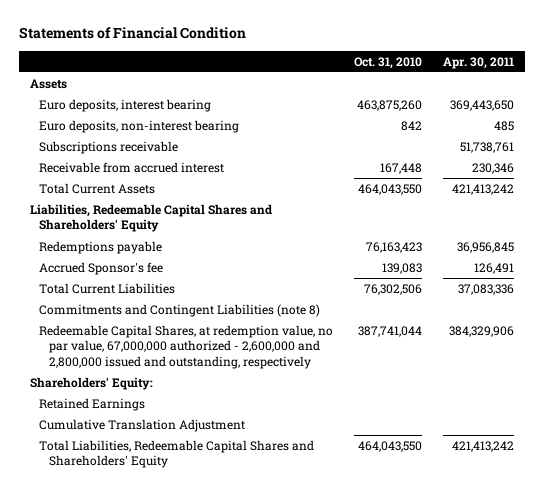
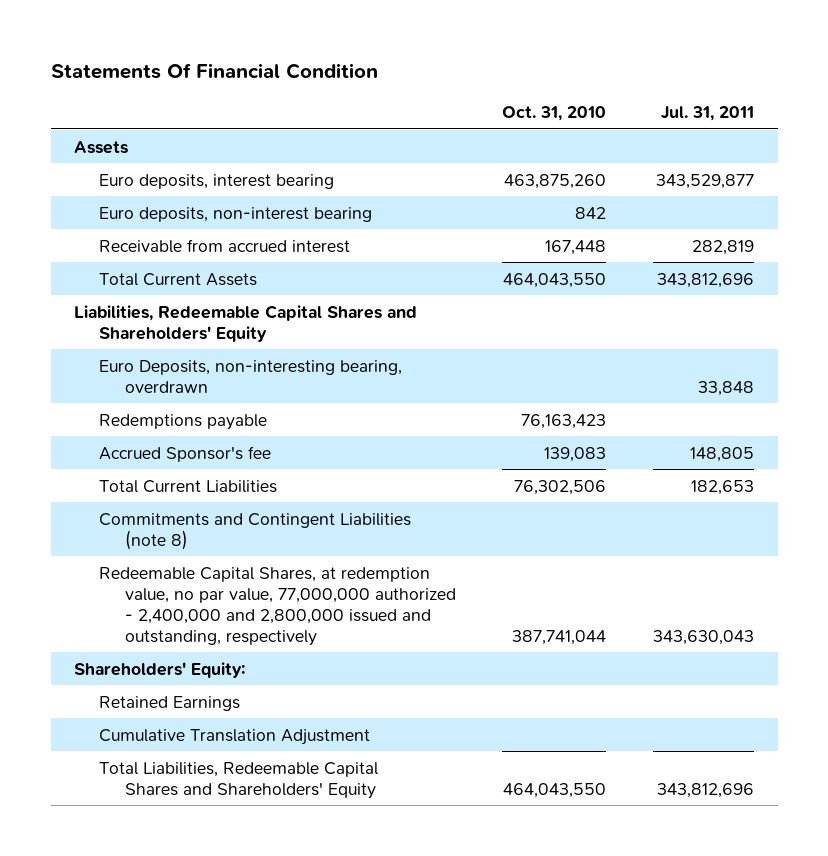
- Statements of Financial Condition
+ Statements Of Financial Condition
- | Oct. 31, 2010 | Apr. 30, 2011
+ | Oct. 31, 2010 | Jul. 31, 2011
- Subscriptions receivable | | 51,738,761
+ Euro Deposits, non-interesting bearing, overdrawn | | 33,848
- Redeemable Capital Shares, at redemption value, no par value, 67,000,000 authorized - 2,600,000 and 2,800,000 issued and outstanding, respectively | 387,741,044 | 384,329,906
+ Redeemable Capital Shares, at redemption value, no par value, 77,000,000 authorized - 2,400,000 and 2,800,000 issued and outstanding, respectively | 387,741,044 | 343,630,043

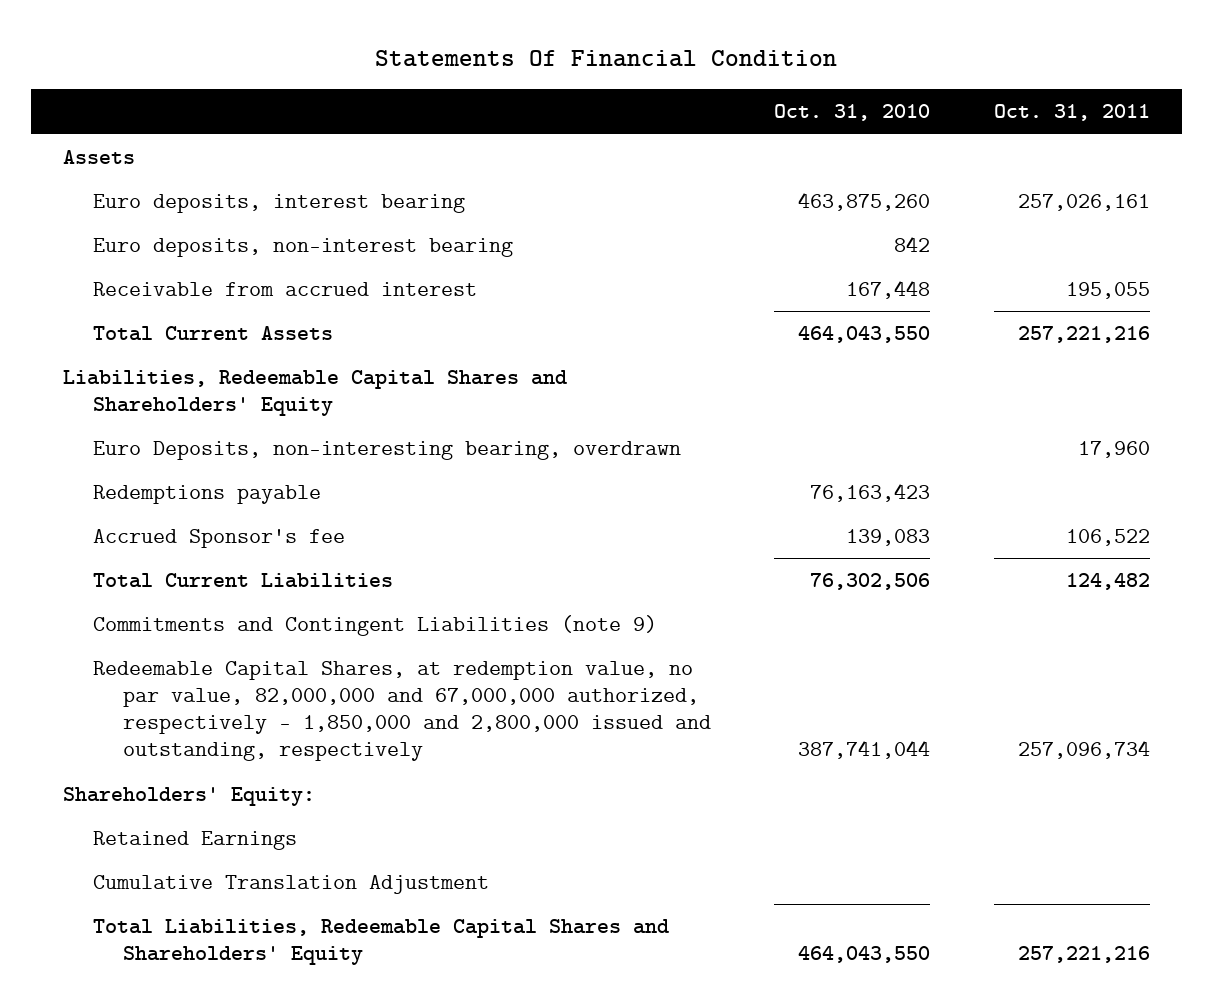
- | Oct. 31, 2010 | Jul. 31, 2011
+ | Oct. 31, 2010 | Oct. 31, 2011
- Commitments and Contingent Liabilities (note 8)
- Redeemable Capital Shares, at redemption value, no par value, 77,000,000 authorized - 2,400,000 and 2,800,000 issued and outstanding, respectively | 387,741,044 | 343,630,043
+ Commitments and Contingent Liabilities (note 9)
+ Redeemable Capital Shares, at redemption value, no par value, 82,000,000 and 67,000,000 authorized, respectively - 1,850,000 and 2,800,000 issued and outstanding, respectively | 387,741,044 | 257,096,734

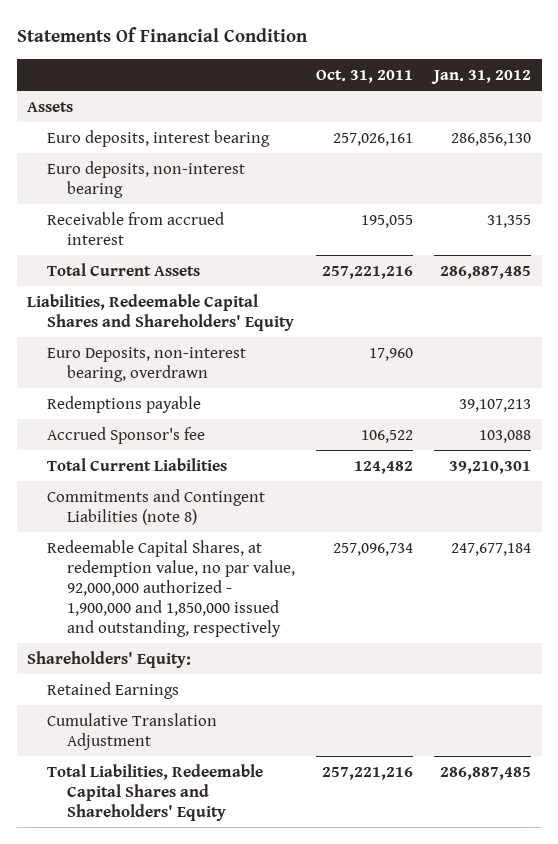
- | Oct. 31, 2010 | Oct. 31, 2011
+ | Oct. 31, 2011 | Jan. 31, 2012
- Euro Deposits, non-interesting bearing, overdrawn | | 17,960
+ Euro Deposits, non-interest bearing, overdrawn | 17,960 |
- Commitments and Contingent Liabilities (note 9)
- Redeemable Capital Shares, at redemption value, no par value, 82,000,000 and 67,000,000 authorized, respectively - 1,850,000 and 2,800,000 issued and outstanding, respectively | 387,741,044 | 257,096,734
+ Commitments and Contingent Liabilities (note 8)
+ Redeemable Capital Shares, at redemption value, no par value, 92,000,000 authorized - 1,900,000 and 1,850,000 issued and outstanding, respectively | 257,096,734 | 247,677,184

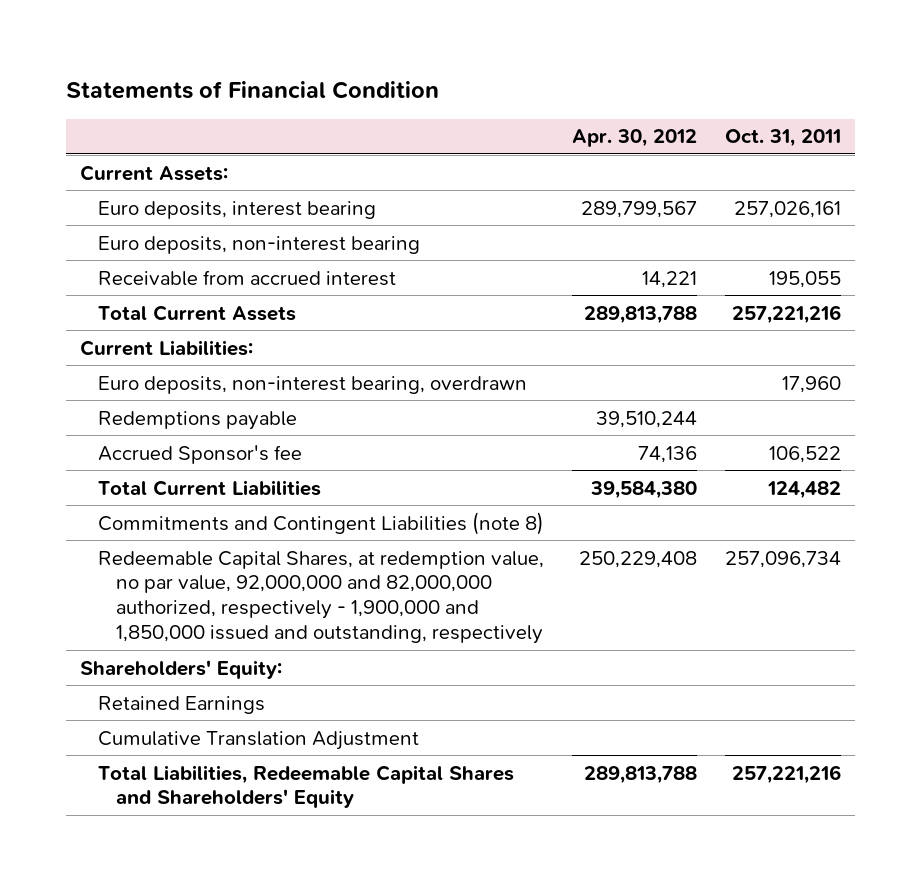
- Statements Of Financial Condition
+ Statements of Financial Condition
- | Oct. 31, 2011 | Jan. 31, 2012
+ | Apr. 30, 2012 | Oct. 31, 2011
- Assets
+ Current Assets:
- Liabilities, Redeemable Capital Shares and Shareholders' Equity
- Euro Deposits, non-interest bearing, overdrawn | 17,960 |
+ Current Liabilities:
+ Euro deposits, non-interest bearing, overdrawn | | 17,960
- Redeemable Capital Shares, at redemption value, no par value, 92,000,000 authorized - 1,900,000 and 1,850,000 issued and outstanding, respectively | 257,096,734 | 247,677,184
+ Redeemable Capital Shares, at redemption value, no par value, 92,000,000 and 82,000,000 authorized, respectively - 1,900,000 and 1,850,000 issued and outstanding, respectively | 250,229,408 | 257,096,734

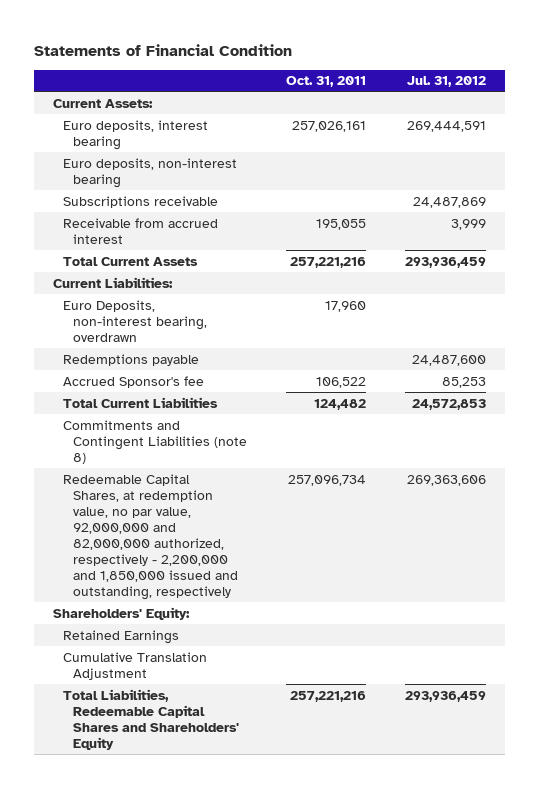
- | Apr. 30, 2012 | Oct. 31, 2011
+ | Oct. 31, 2011 | Jul. 31, 2012
+ Subscriptions receivable | | 24,487,869
- Euro deposits, non-interest bearing, overdrawn | | 17,960
+ Euro Deposits, non-interest bearing, overdrawn | 17,960 |
- Redeemable Capital Shares, at redemption value, no par value, 92,000,000 and 82,000,000 authorized, respectively - 1,900,000 and 1,850,000 issued and outstanding, respectively | 250,229,408 | 257,096,734
+ Redeemable Capital Shares, at redemption value, no par value, 92,000,000 and 82,000,000 authorized, respectively - 2,200,000 and 1,850,000 issued and outstanding, respectively | 257,096,734 | 269,363,606

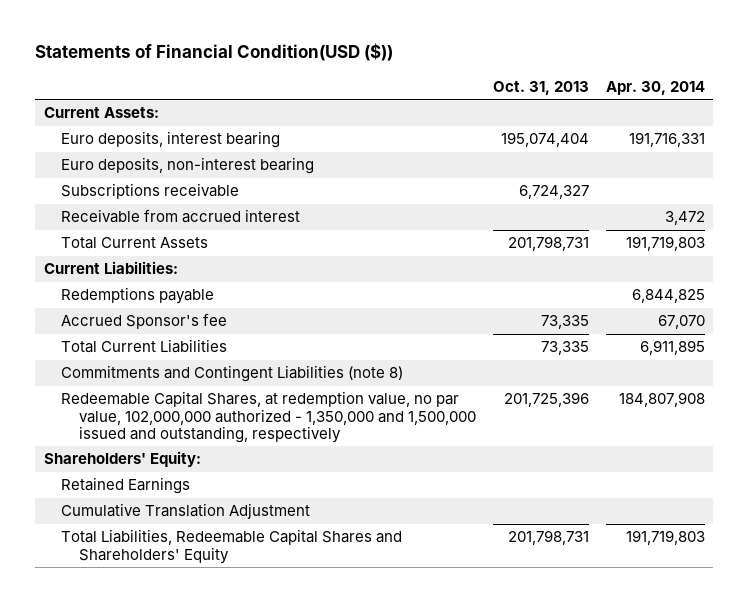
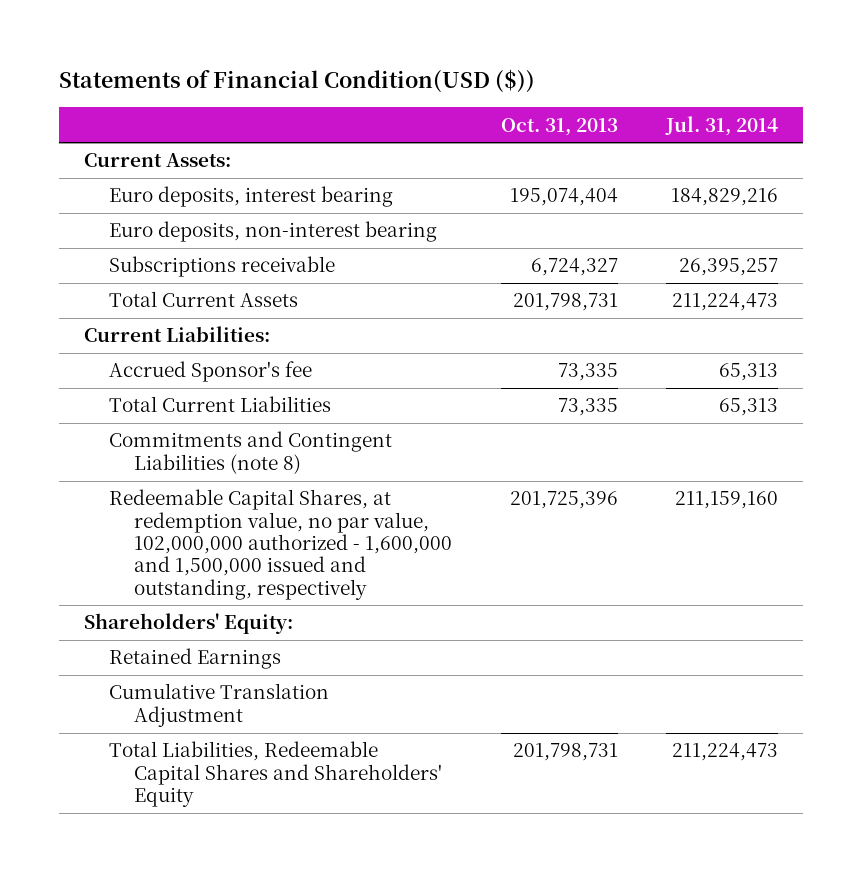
- | Oct. 31, 2013 | Apr. 30, 2014
+ | Oct. 31, 2013 | Jul. 31, 2014
- Receivable from accrued interest | | 3,472
- Redemptions payable | | 6,844,825
- Redeemable Capital Shares, at redemption value, no par value, 102,000,000 authorized - 1,350,000 and 1,500,000 issued and outstanding, respectively | 201,725,396 | 184,807,908
+ Redeemable Capital Shares, at redemption value, no par value, 102,000,000 authorized - 1,600,000 and 1,500,000 issued and outstanding, respectively | 201,725,396 | 211,159,160

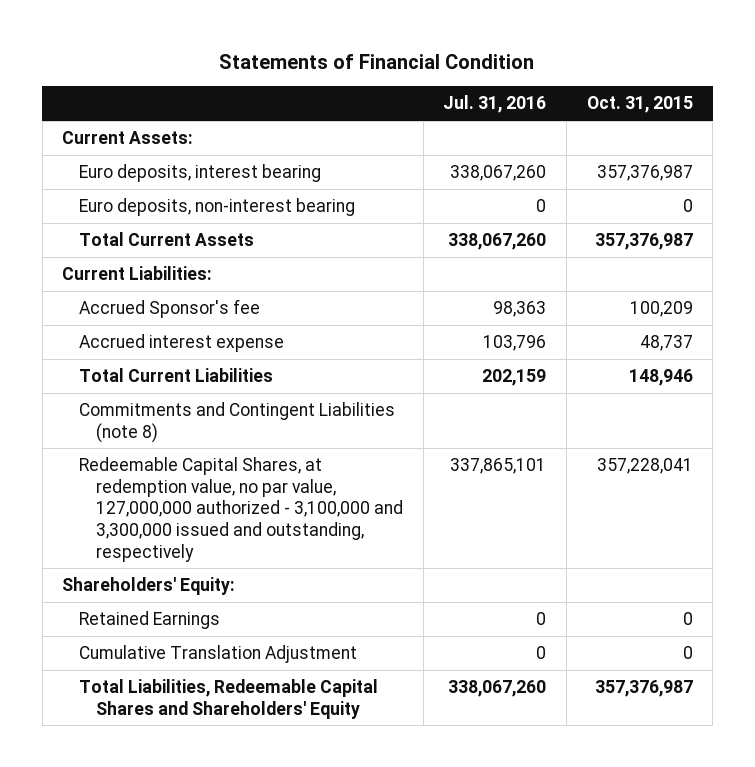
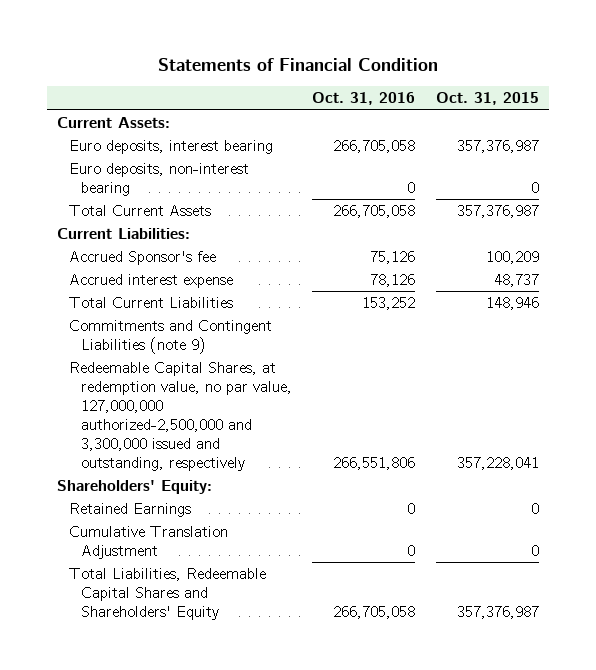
- | Jul. 31, 2016 | Oct. 31, 2015
+ | Oct. 31, 2016 | Oct. 31, 2015
- Commitments and Contingent Liabilities (note 8)
- Redeemable Capital Shares, at redemption value, no par value, 127,000,000 authorized - 3,100,000 and 3,300,000 issued and outstanding, respectively | 337,865,101 | 357,228,041
+ Commitments and Contingent Liabilities (note 9)
+ Redeemable Capital Shares, at redemption value, no par value, 127,000,000 authorized-2,500,000 and 3,300,000 issued and outstanding, respectively | 266,551,806 | 357,228,041

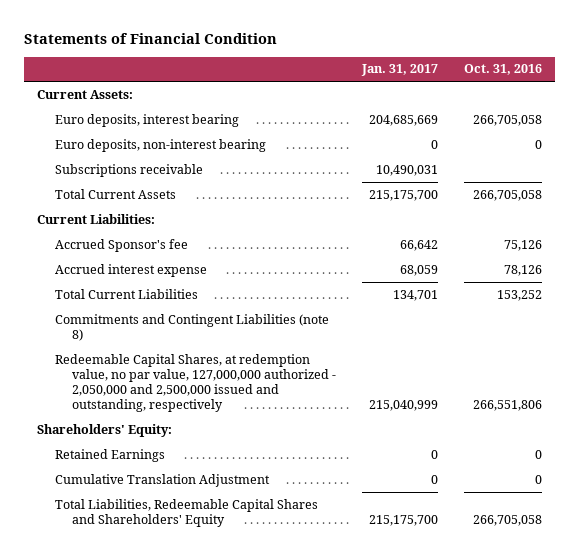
- | Oct. 31, 2016 | Oct. 31, 2015
+ | Jan. 31, 2017 | Oct. 31, 2016
+ Subscriptions receivable | 10,490,031 |
- Commitments and Contingent Liabilities (note 9)
- Redeemable Capital Shares, at redemption value, no par value, 127,000,000 authorized-2,500,000 and 3,300,000 issued and outstanding, respectively | 266,551,806 | 357,228,041
+ Commitments and Contingent Liabilities (note 8)
+ Redeemable Capital Shares, at redemption value, no par value, 127,000,000 authorized - 2,050,000 and 2,500,000 issued and outstanding, respectively | 215,040,999 | 266,551,806

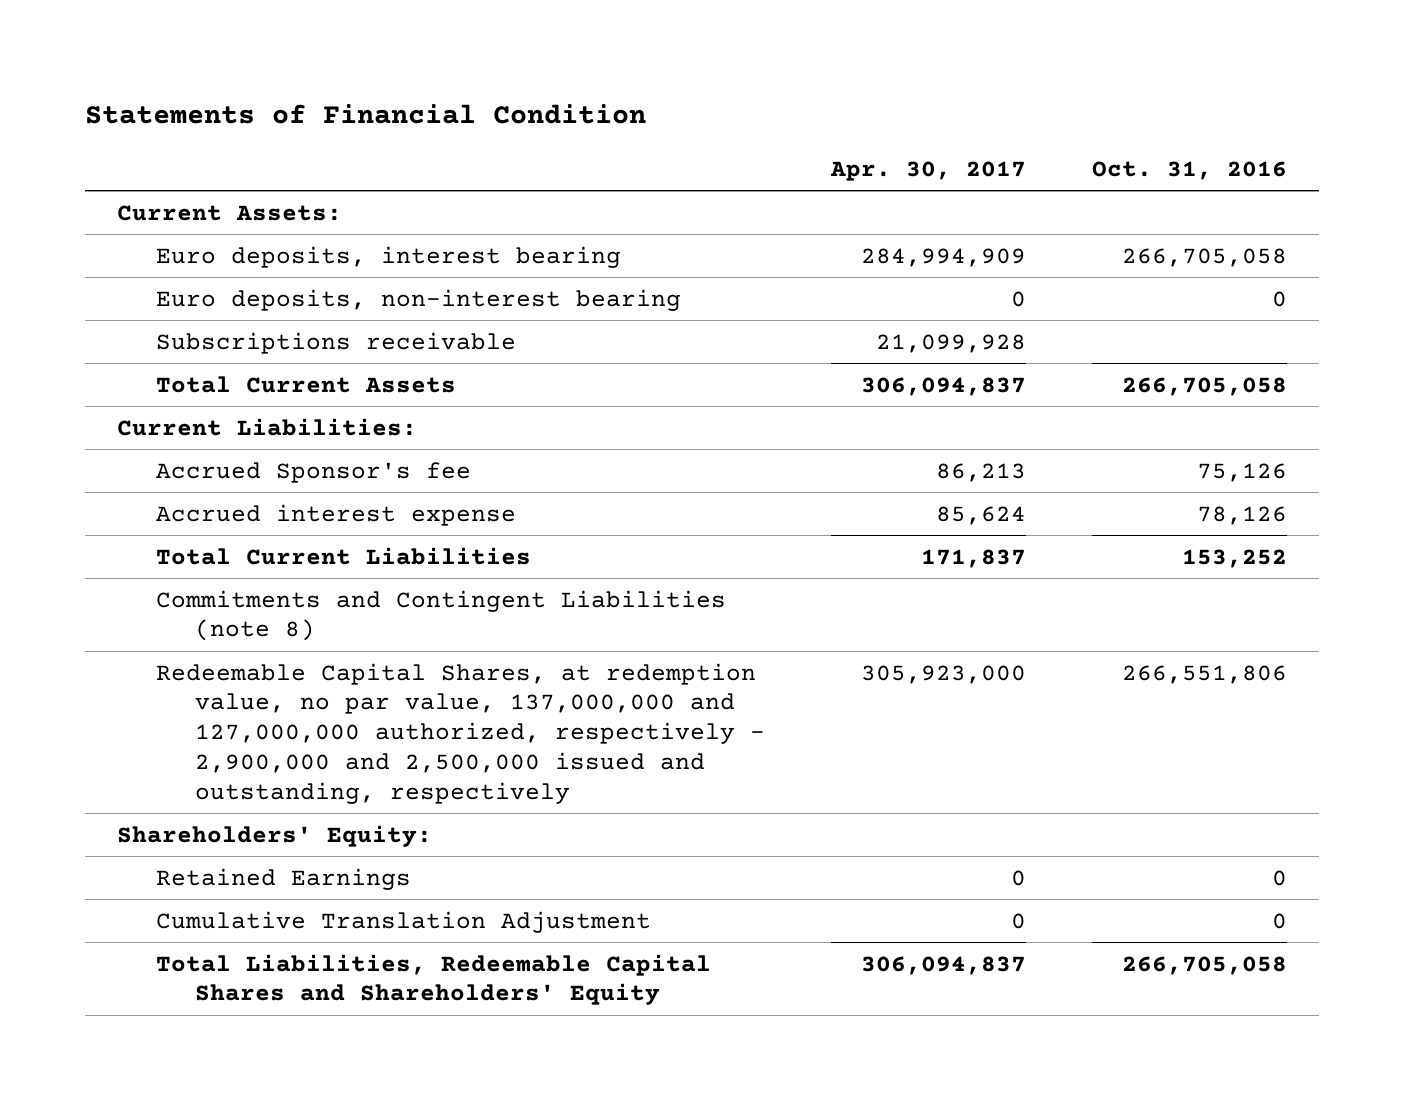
- | Jan. 31, 2017 | Oct. 31, 2016
+ | Apr. 30, 2017 | Oct. 31, 2016
- Redeemable Capital Shares, at redemption value, no par value, 127,000,000 authorized - 2,050,000 and 2,500,000 issued and outstanding, respectively | 215,040,999 | 266,551,806
+ Redeemable Capital Shares, at redemption value, no par value, 137,000,000 and 127,000,000 authorized, respectively - 2,900,000 and 2,500,000 issued and outstanding, respectively | 305,923,000 | 266,551,806

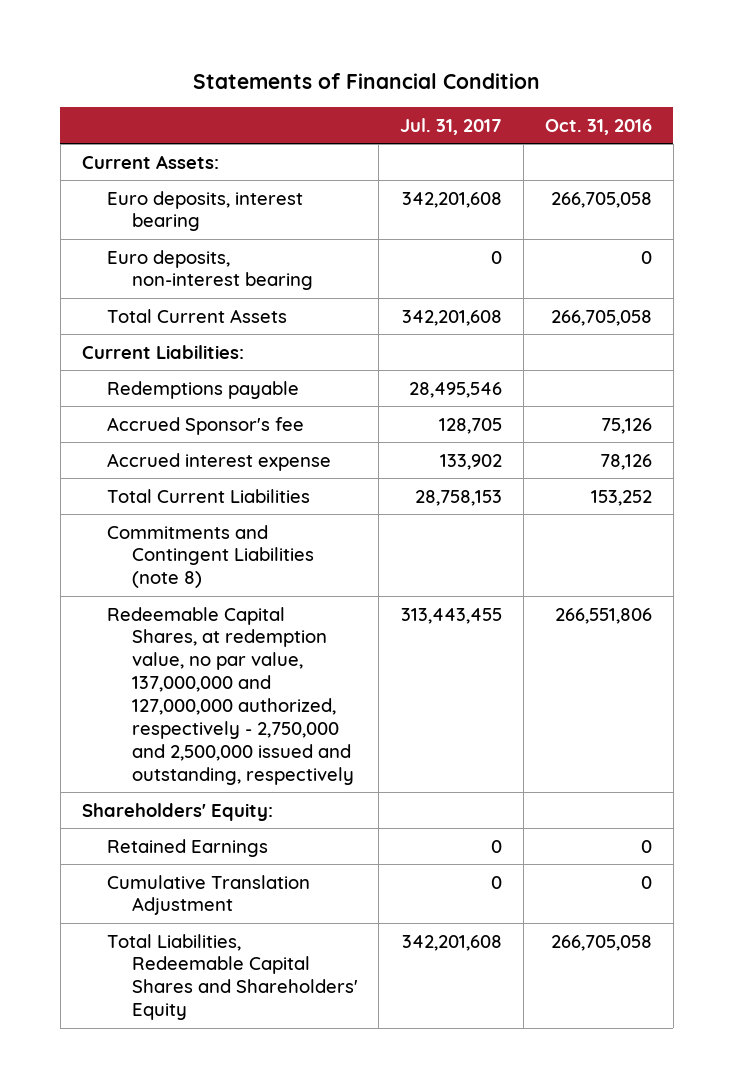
- | Apr. 30, 2017 | Oct. 31, 2016
+ | Jul. 31, 2017 | Oct. 31, 2016
- Subscriptions receivable | 21,099,928 |
+ Redemptions payable | 28,495,546 |
- Redeemable Capital Shares, at redemption value, no par value, 137,000,000 and 127,000,000 authorized, respectively - 2,900,000 and 2,500,000 issued and outstanding, respectively | 305,923,000 | 266,551,806
+ Redeemable Capital Shares, at redemption value, no par value, 137,000,000 and 127,000,000 authorized, respectively - 2,750,000 and 2,500,000 issued and outstanding, respectively | 313,443,455 | 266,551,806

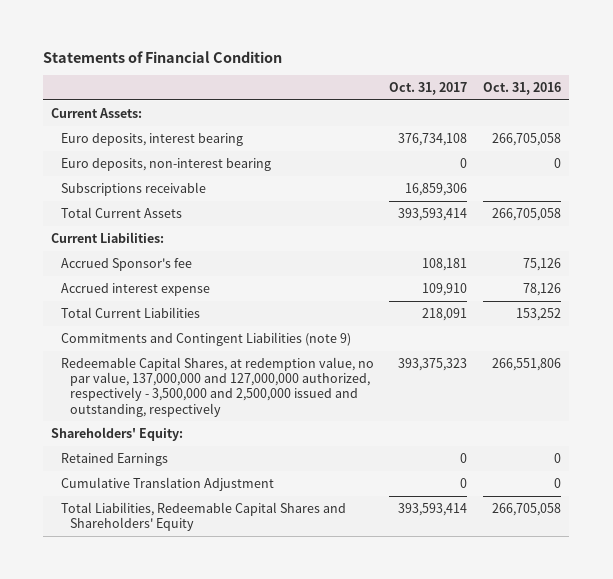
- | Jul. 31, 2017 | Oct. 31, 2016
+ | Oct. 31, 2017 | Oct. 31, 2016
+ Subscriptions receivable | 16,859,306 |
- Redemptions payable | 28,495,546 |
- Commitments and Contingent Liabilities (note 8)
- Redeemable Capital Shares, at redemption value, no par value, 137,000,000 and 127,000,000 authorized, respectively - 2,750,000 and 2,500,000 issued and outstanding, respectively | 313,443,455 | 266,551,806
+ Commitments and Contingent Liabilities (note 9)
+ Redeemable Capital Shares, at redemption value, no par value, 137,000,000 and 127,000,000 authorized, respectively - 3,500,000 and 2,500,000 issued and outstanding, respectively | 393,375,323 | 266,551,806

